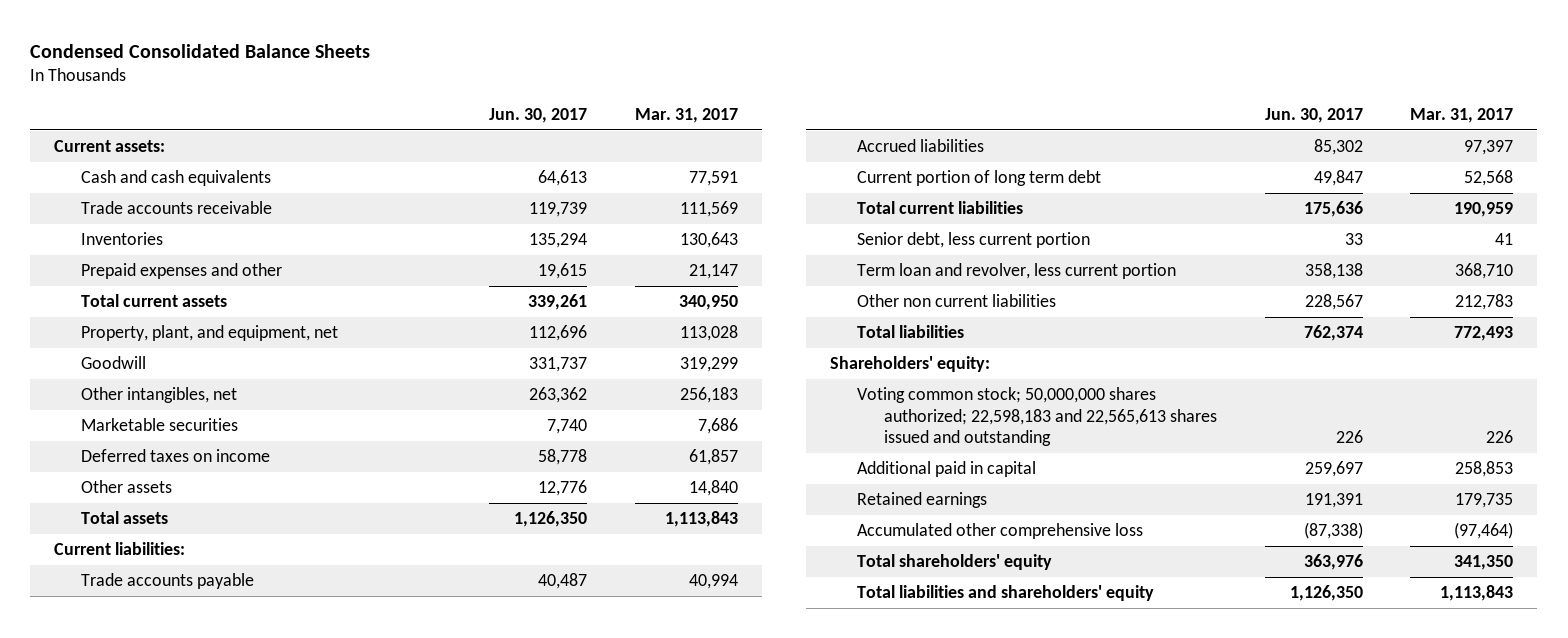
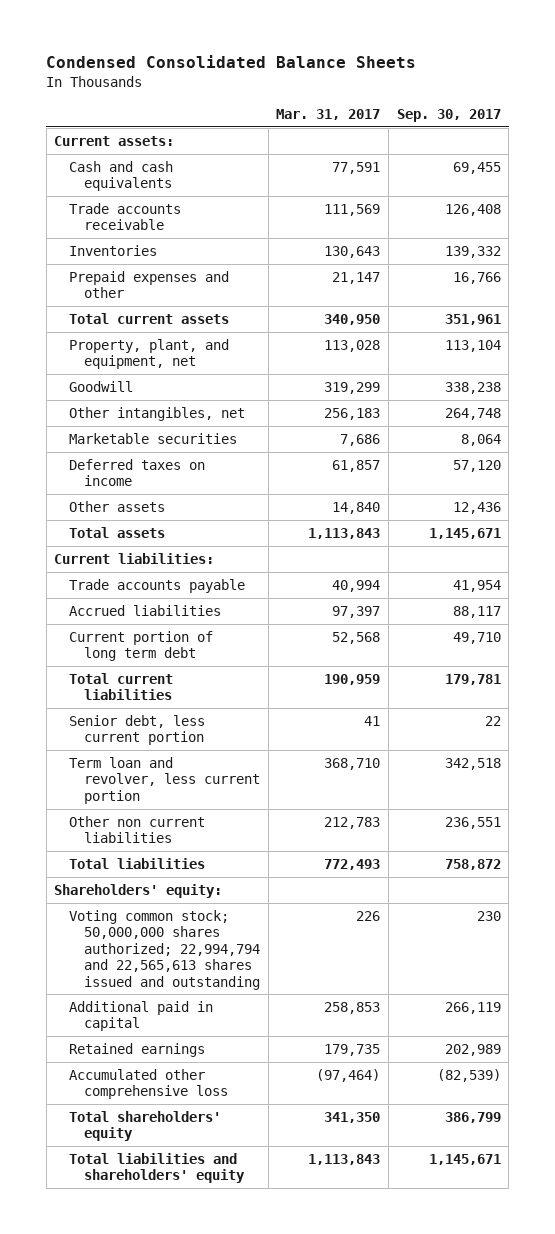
- | Jun. 30, 2017 | Mar. 31, 2017
+ | Mar. 31, 2017 | Sep. 30, 2017
- Voting common stock; 50,000,000 shares authorized; 22,598,183 and 22,565,613 shares issued and outstanding | 226 | 226
+ Voting common stock; 50,000,000 shares authorized; 22,994,794 and 22,565,613 shares issued and outstanding | 226 | 230

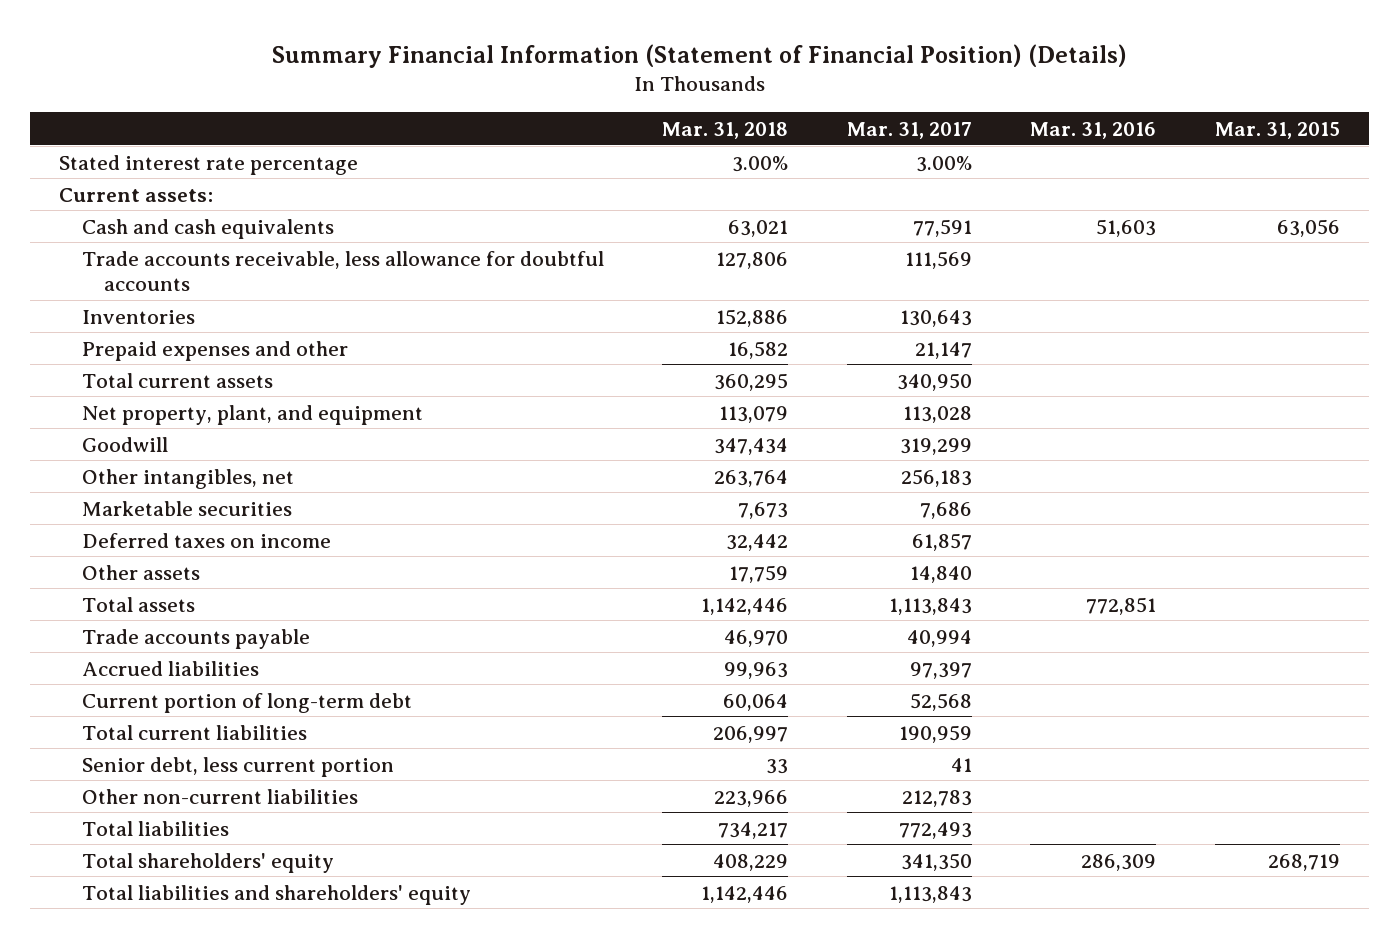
- Condensed Consolidated Balance Sheets
+ Summary Financial Information (Statement of Financial Position) (Details)
- | Mar. 31, 2017 | Sep. 30, 2017
+ | Mar. 31, 2018 | Mar. 31, 2017 | Mar. 31, 2016 | Mar. 31, 2015
+ Stated interest rate percentage | 3.00% | 3.00% | |
- Trade accounts receivable | 111,569 | 126,408
+ Trade accounts receivable, less allowance for doubtful accounts | 127,806 | 111,569 | |
- Property, plant, and equipment, net | 113,028 | 113,104
+ Net property, plant, and equipment | 113,079 | 113,028 | |
- Current liabilities:
- Current portion of long term debt | 52,568 | 49,710
+ Current portion of long-term debt | 60,064 | 52,568 | |
- Term loan and revolver, less current portion | 368,710 | 342,518
- Other non current liabilities | 212,783 | 236,551
+ Other non-current liabilities | 223,966 | 212,783 | |
- Shareholders' equity:
- Voting common stock; 50,000,000 shares authorized; 22,994,794 and 22,565,613 shares issued and outstanding | 226 | 230
- Additional paid in capital | 258,853 | 266,119
- Retained earnings | 179,735 | 202,989
- Accumulated other comprehensive loss | (97,464) | (82,539)

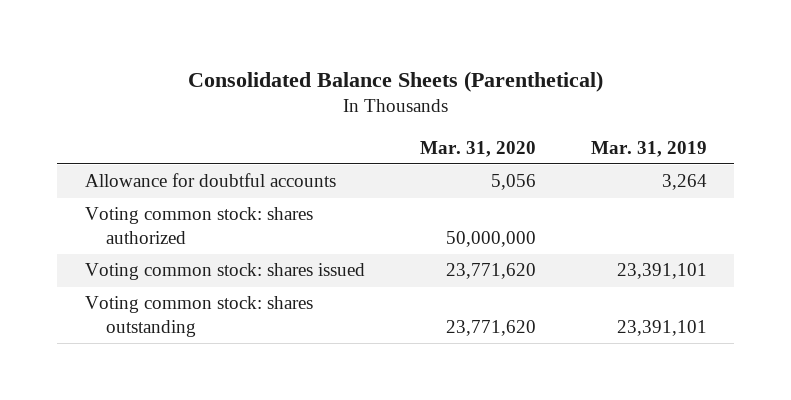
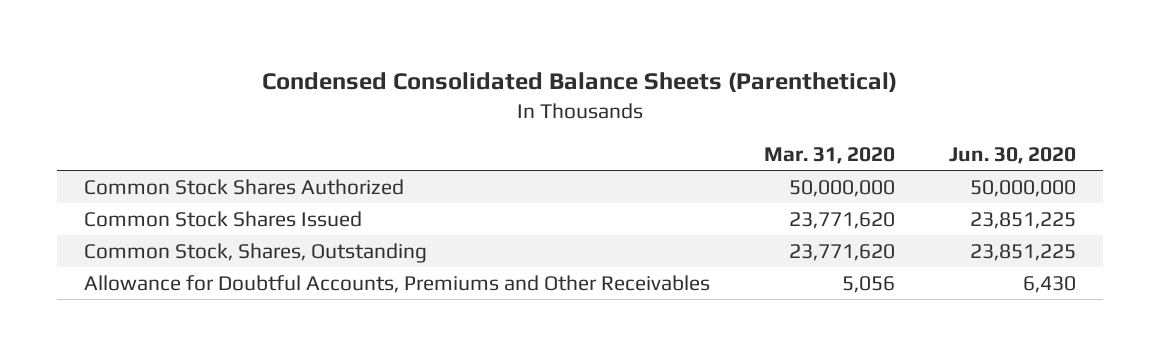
- Consolidated Balance Sheets (Parenthetical)
+ Condensed Consolidated Balance Sheets (Parenthetical)
- | Mar. 31, 2020 | Mar. 31, 2019
+ | Mar. 31, 2020 | Jun. 30, 2020
- Allowance for doubtful accounts | 5,056 | 3,264
- Voting common stock: shares authorized | 50,000,000 |
- Voting common stock: shares issued | 23,771,620 | 23,391,101
- Voting common stock: shares outstanding | 23,771,620 | 23,391,101
+ Common Stock Shares Authorized | 50,000,000 | 50,000,000
+ Common Stock Shares Issued | 23,771,620 | 23,851,225
+ Common Stock, Shares, Outstanding | 23,771,620 | 23,851,225
+ Allowance for Doubtful Accounts, Premiums and Other Receivables | 5,056 | 6,430

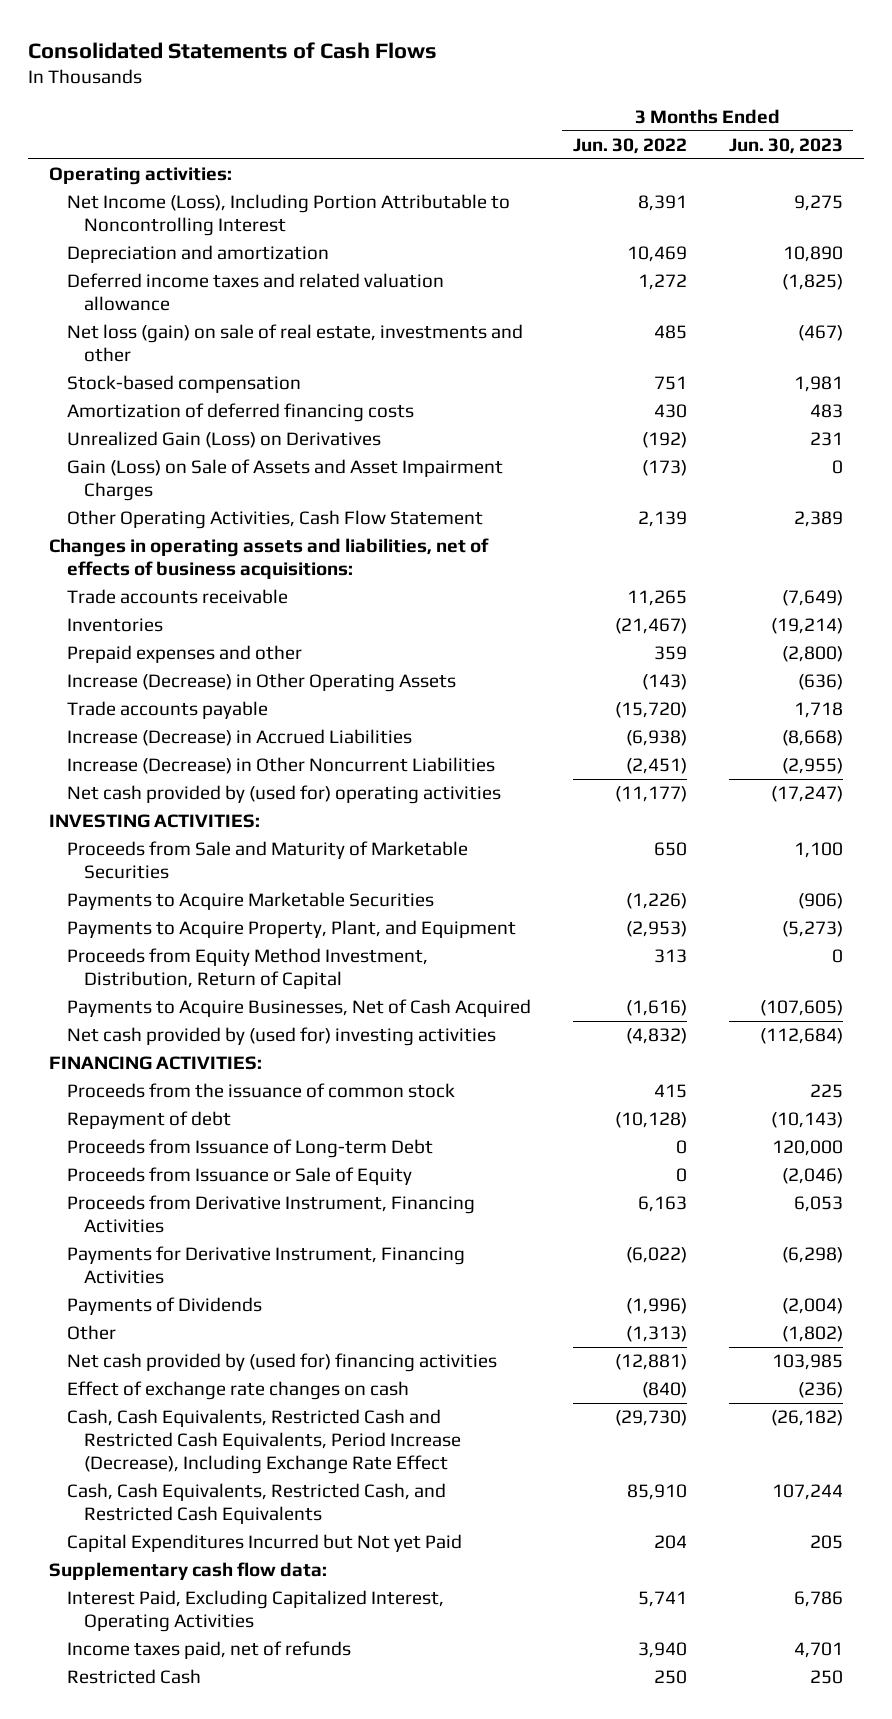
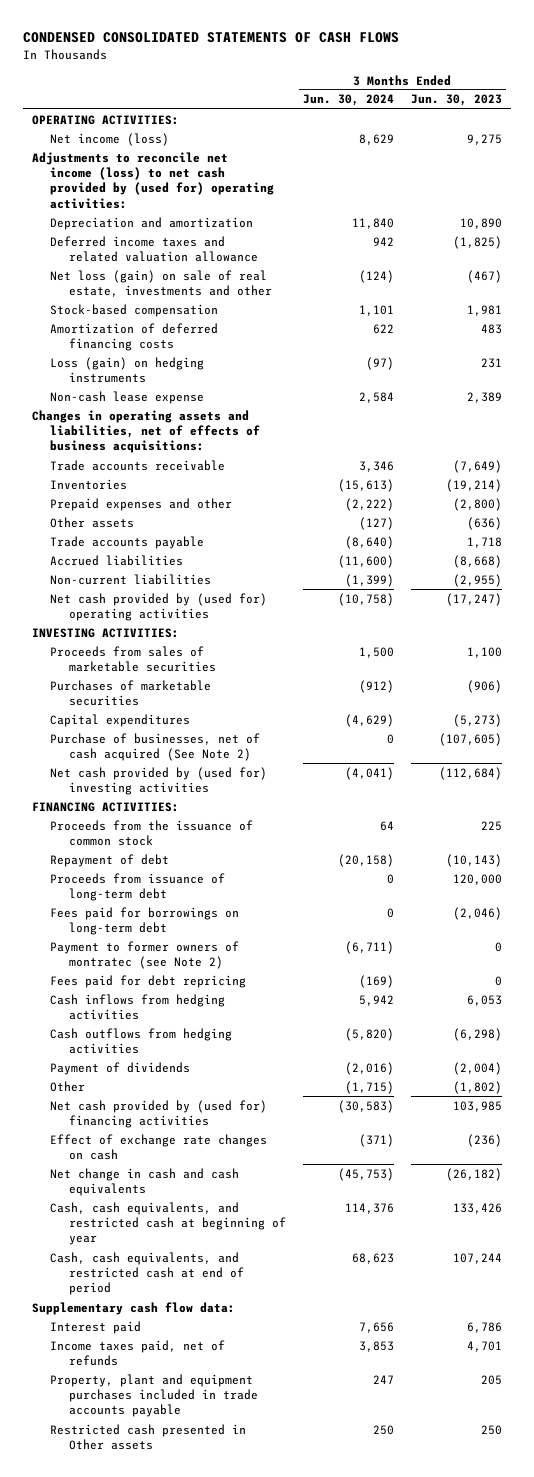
- Consolidated Statements of Cash Flows
+ CONDENSED CONSOLIDATED STATEMENTS OF CASH FLOWS
- | 3 Months Ended Jun. 30, 2022 | 3 Months Ended Jun. 30, 2023
+ | 3 Months Ended Jun. 30, 2024 | 3 Months Ended Jun. 30, 2023
- Operating activities:
- Net Income (Loss), Including Portion Attributable to Noncontrolling Interest | 8,391 | 9,275
+ OPERATING ACTIVITIES:
+ Net income (loss) | 8,629 | 9,275
+ Adjustments to reconcile net income (loss) to net cash provided by (used for) operating activities:
- Unrealized Gain (Loss) on Derivatives | (192) | 231
- Gain (Loss) on Sale of Assets and Asset Impairment Charges | (173) | 0
- Other Operating Activities, Cash Flow Statement | 2,139 | 2,389
+ Loss (gain) on hedging instruments | (97) | 231
+ Non-cash lease expense | 2,584 | 2,389
- Increase (Decrease) in Other Operating Assets | (143) | (636)
+ Other assets | (127) | (636)
- Increase (Decrease) in Accrued Liabilities | (6,938) | (8,668)
- Increase (Decrease) in Other Noncurrent Liabilities | (2,451) | (2,955)
+ Accrued liabilities | (11,600) | (8,668)
+ Non-current liabilities | (1,399) | (2,955)
- Proceeds from Sale and Maturity of Marketable Securities | 650 | 1,100
- Payments to Acquire Marketable Securities | (1,226) | (906)
- Payments to Acquire Property, Plant, and Equipment | (2,953) | (5,273)
- Proceeds from Equity Method Investment, Distribution, Return of Capital | 313 | 0
- Payments to Acquire Businesses, Net of Cash Acquired | (1,616) | (107,605)
+ Proceeds from sales of marketable securities | 1,500 | 1,100
+ Purchases of marketable securities | (912) | (906)
+ Capital expenditures | (4,629) | (5,273)
+ Purchase of businesses, net of cash acquired (See Note 2) | 0 | (107,605)
- Proceeds from Issuance of Long-term Debt | 0 | 120,000
- Proceeds from Issuance or Sale of Equity | 0 | (2,046)
- Proceeds from Derivative Instrument, Financing Activities | 6,163 | 6,053
- Payments for Derivative Instrument, Financing Activities | (6,022) | (6,298)
- Payments of Dividends | (1,996) | (2,004)
+ Proceeds from issuance of long-term debt | 0 | 120,000
+ Fees paid for borrowings on long-term debt | 0 | (2,046)
+ Payment to former owners of montratec (see Note 2) | (6,711) | 0
+ Fees paid for debt repricing | (169) | 0
+ Cash inflows from hedging activities | 5,942 | 6,053
+ Cash outflows from hedging activities | (5,820) | (6,298)
+ Payment of dividends | (2,016) | (2,004)
- Cash, Cash Equivalents, Restricted Cash and Restricted Cash Equivalents, Period Increase (Decrease), Including Exchange Rate Effect | (29,730) | (26,182)
- Cash, Cash Equivalents, Restricted Cash, and Restricted Cash Equivalents | 85,910 | 107,244
- Capital Expenditures Incurred but Not yet Paid | 204 | 205
+ Net change in cash and cash equivalents | (45,753) | (26,182)
+ Cash, cash equivalents, and restricted cash at beginning of year | 114,376 | 133,426
+ Cash, cash equivalents, and restricted cash at end of period | 68,623 | 107,244
- Interest Paid, Excluding Capitalized Interest, Operating Activities | 5,741 | 6,786
+ Interest paid | 7,656 | 6,786
- Restricted Cash | 250 | 250
+ Property, plant and equipment purchases included in trade accounts payable | 247 | 205
+ Restricted cash presented in Other assets | 250 | 250

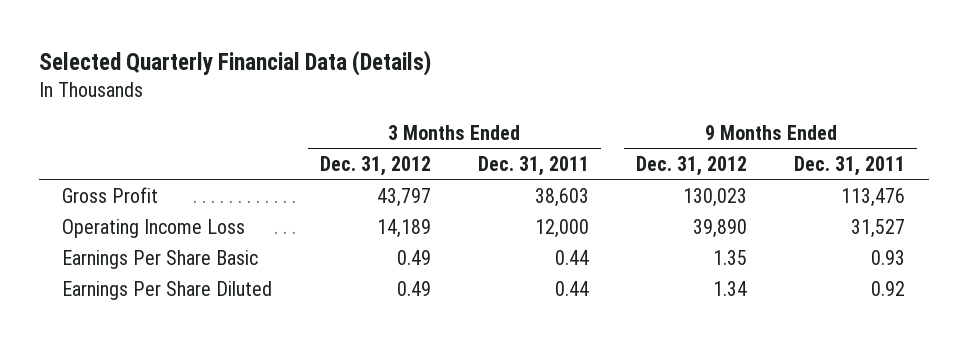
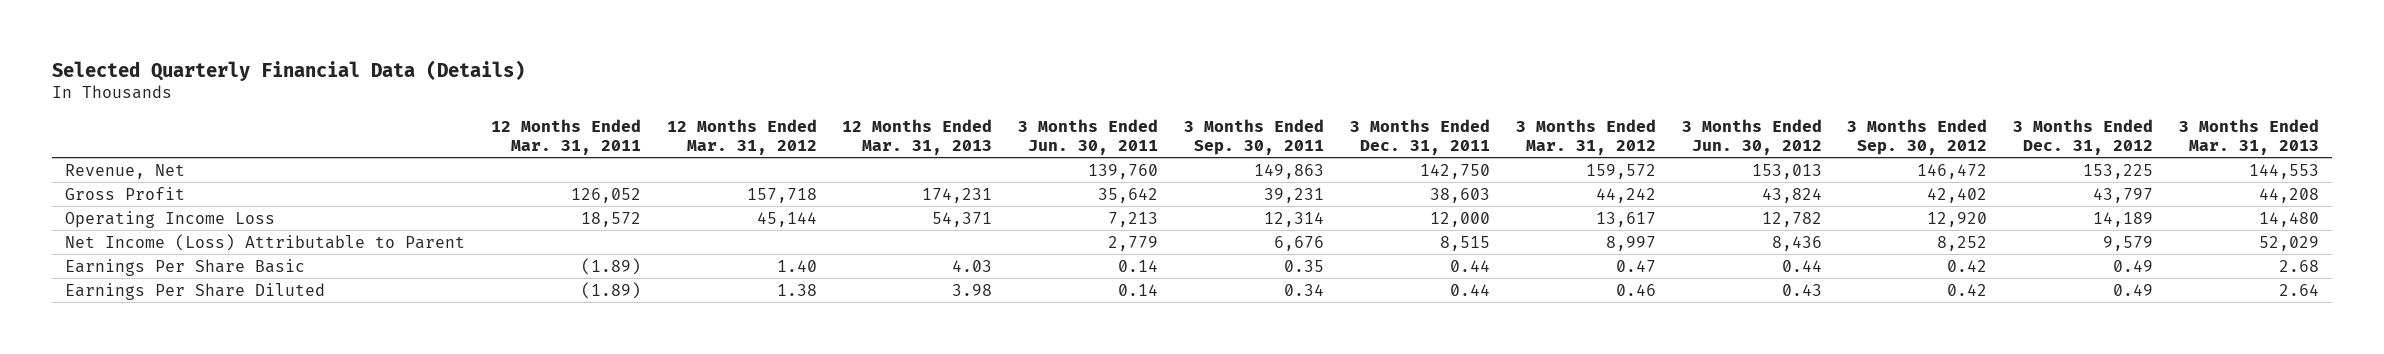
- | 3 Months Ended Dec. 31, 2012 | 3 Months Ended Dec. 31, 2011 | 9 Months Ended Dec. 31, 2012 | 9 Months Ended Dec. 31, 2011
+ | 12 Months Ended Mar. 31, 2011 | 12 Months Ended Mar. 31, 2012 | 12 Months Ended Mar. 31, 2013 | 3 Months Ended Jun. 30, 2011 | 3 Months Ended Sep. 30, 2011 | 3 Months Ended Dec. 31, 2011 | 3 Months Ended Mar. 31, 2012 | 3 Months Ended Jun. 30, 2012 | 3 Months Ended Sep. 30, 2012 | 3 Months Ended Dec. 31, 2012 | 3 Months Ended Mar. 31, 2013
+ Revenue, Net | | | | 139,760 | 149,863 | 142,750 | 159,572 | 153,013 | 146,472 | 153,225 | 144,553
+ Net Income (Loss) Attributable to Parent | | | | 2,779 | 6,676 | 8,515 | 8,997 | 8,436 | 8,252 | 9,579 | 52,029

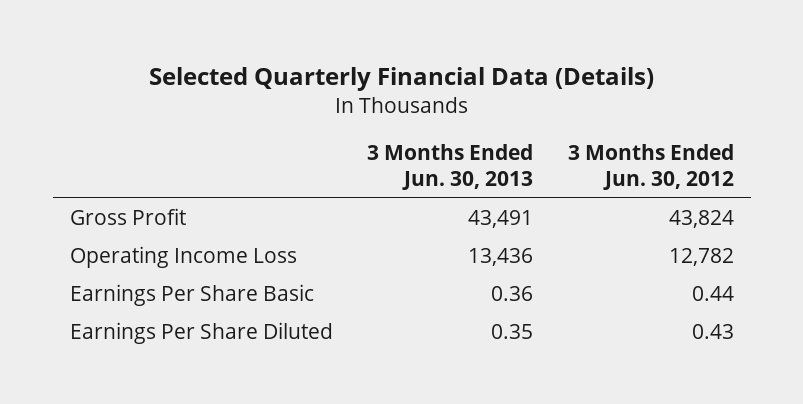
- | 12 Months Ended Mar. 31, 2011 | 12 Months Ended Mar. 31, 2012 | 12 Months Ended Mar. 31, 2013 | 3 Months Ended Jun. 30, 2011 | 3 Months Ended Sep. 30, 2011 | 3 Months Ended Dec. 31, 2011 | 3 Months Ended Mar. 31, 2012 | 3 Months Ended Jun. 30, 2012 | 3 Months Ended Sep. 30, 2012 | 3 Months Ended Dec. 31, 2012 | 3 Months Ended Mar. 31, 2013
+ | 3 Months Ended Jun. 30, 2013 | 3 Months Ended Jun. 30, 2012
- Revenue, Net | | | | 139,760 | 149,863 | 142,750 | 159,572 | 153,013 | 146,472 | 153,225 | 144,553
- Net Income (Loss) Attributable to Parent | | | | 2,779 | 6,676 | 8,515 | 8,997 | 8,436 | 8,252 | 9,579 | 52,029

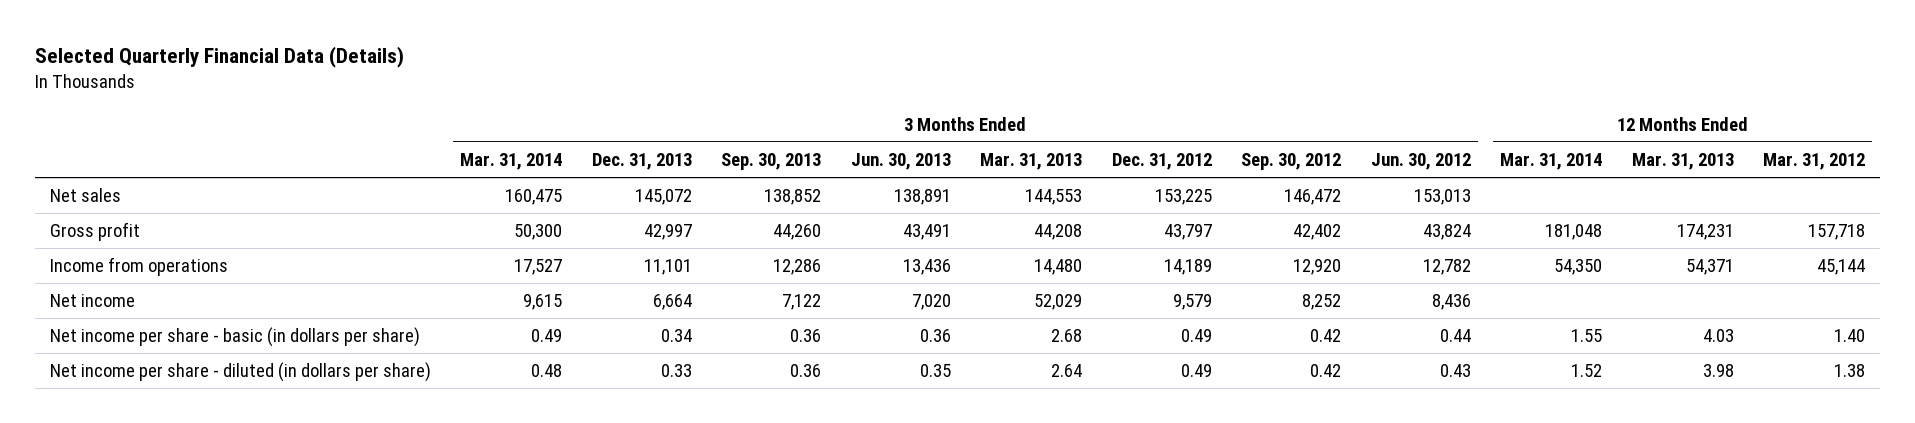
- | 3 Months Ended Jun. 30, 2013 | 3 Months Ended Jun. 30, 2012
+ | 3 Months Ended Mar. 31, 2014 | 3 Months Ended Dec. 31, 2013 | 3 Months Ended Sep. 30, 2013 | 3 Months Ended Jun. 30, 2013 | 3 Months Ended Mar. 31, 2013 | 3 Months Ended Dec. 31, 2012 | 3 Months Ended Sep. 30, 2012 | 3 Months Ended Jun. 30, 2012 | 12 Months Ended Mar. 31, 2014 | 12 Months Ended Mar. 31, 2013 | 12 Months Ended Mar. 31, 2012
- Gross Profit | 43,491 | 43,824
- Operating Income Loss | 13,436 | 12,782
- Earnings Per Share Basic | 0.36 | 0.44
- Earnings Per Share Diluted | 0.35 | 0.43
+ Net sales | 160,475 | 145,072 | 138,852 | 138,891 | 144,553 | 153,225 | 146,472 | 153,013 | | |
+ Gross profit | 50,300 | 42,997 | 44,260 | 43,491 | 44,208 | 43,797 | 42,402 | 43,824 | 181,048 | 174,231 | 157,718
+ Income from operations | 17,527 | 11,101 | 12,286 | 13,436 | 14,480 | 14,189 | 12,920 | 12,782 | 54,350 | 54,371 | 45,144
+ Net income | 9,615 | 6,664 | 7,122 | 7,020 | 52,029 | 9,579 | 8,252 | 8,436 | | |
+ Net income per share - basic (in dollars per share) | 0.49 | 0.34 | 0.36 | 0.36 | 2.68 | 0.49 | 0.42 | 0.44 | 1.55 | 4.03 | 1.40
+ Net income per share - diluted (in dollars per share) | 0.48 | 0.33 | 0.36 | 0.35 | 2.64 | 0.49 | 0.42 | 0.43 | 1.52 | 3.98 | 1.38

